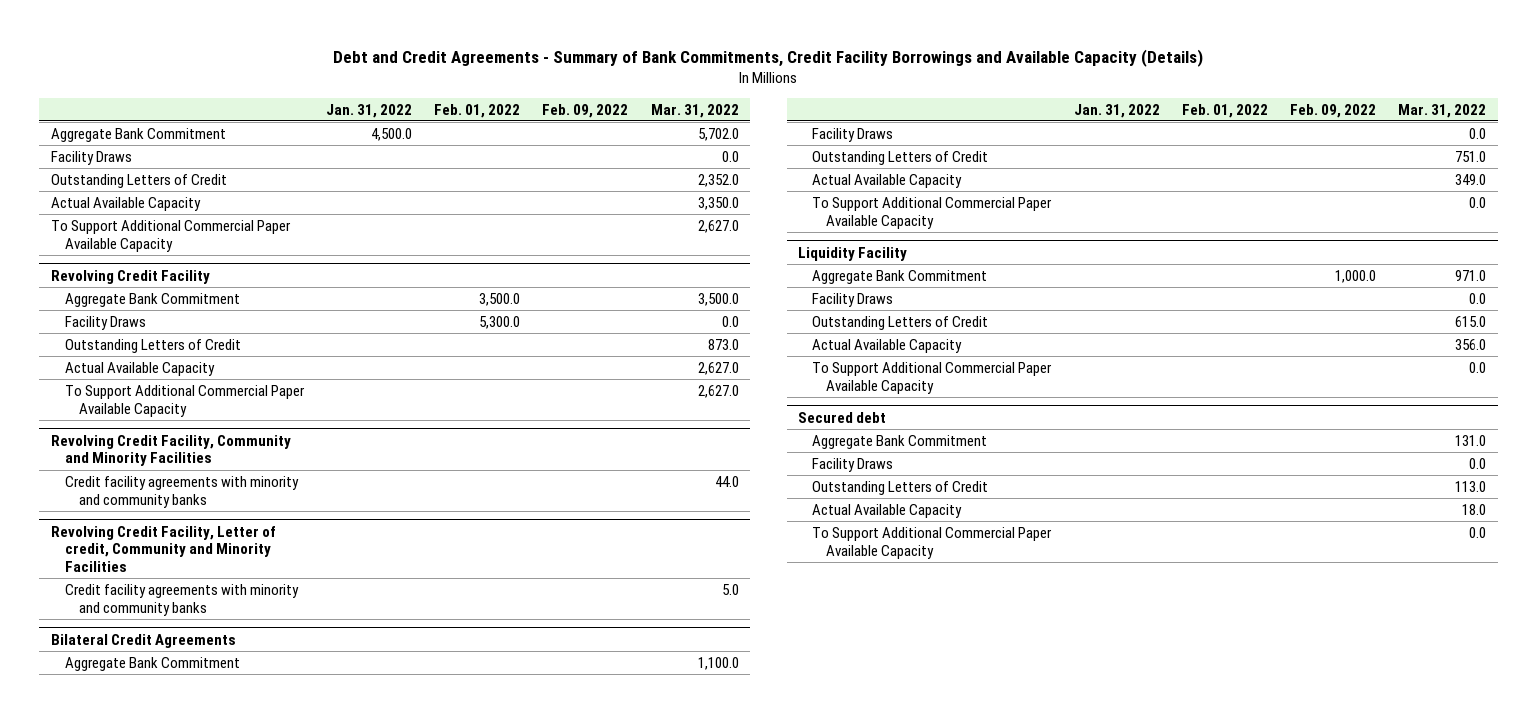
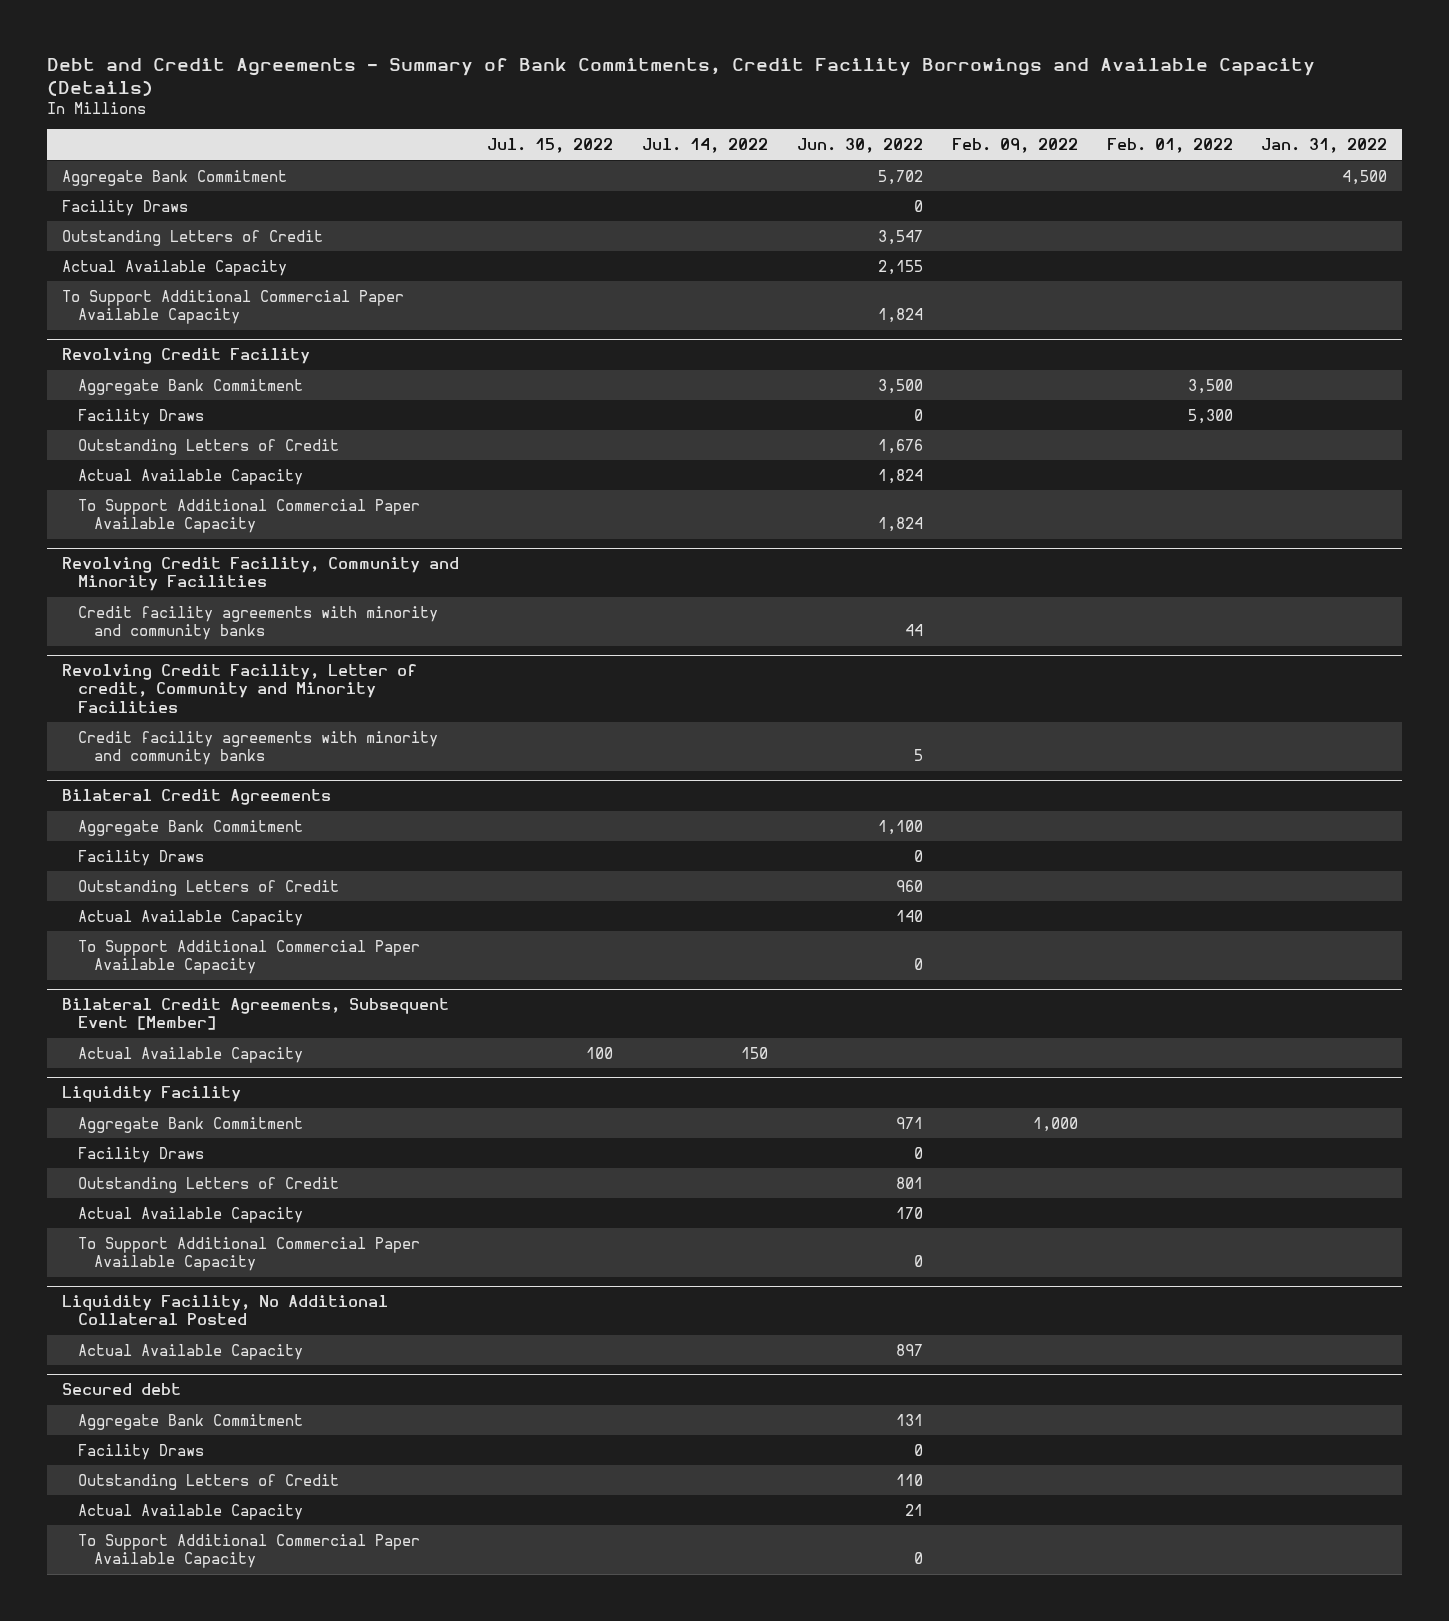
- | Jan. 31, 2022 | Feb. 01, 2022 | Feb. 09, 2022 | Mar. 31, 2022
+ | Jul. 15, 2022 | Jul. 14, 2022 | Jun. 30, 2022 | Feb. 09, 2022 | Feb. 01, 2022 | Jan. 31, 2022
- Aggregate Bank Commitment | 4,500.0 | | | 5,702.0
+ Aggregate Bank Commitment | | | 5,702 | | | 4,500
@ Revolving Credit Facility
- Aggregate Bank Commitment | | 3,500.0 | | 3,500.0
- Facility Draws | | 5,300.0 | | 0.0
+ Aggregate Bank Commitment | | | 3,500 | | 3,500 |
+ Facility Draws | | | 0 | | 5,300 |
+ Bilateral Credit Agreements, Subsequent Event [Member]
+ Actual Available Capacity | 100 | 150 | | | |
@ Liquidity Facility
- Aggregate Bank Commitment | | | 1,000.0 | 971.0
+ Aggregate Bank Commitment | | | 971 | 1,000 | |
+ Liquidity Facility, No Additional Collateral Posted
+ Actual Available Capacity | | | 897 | | |

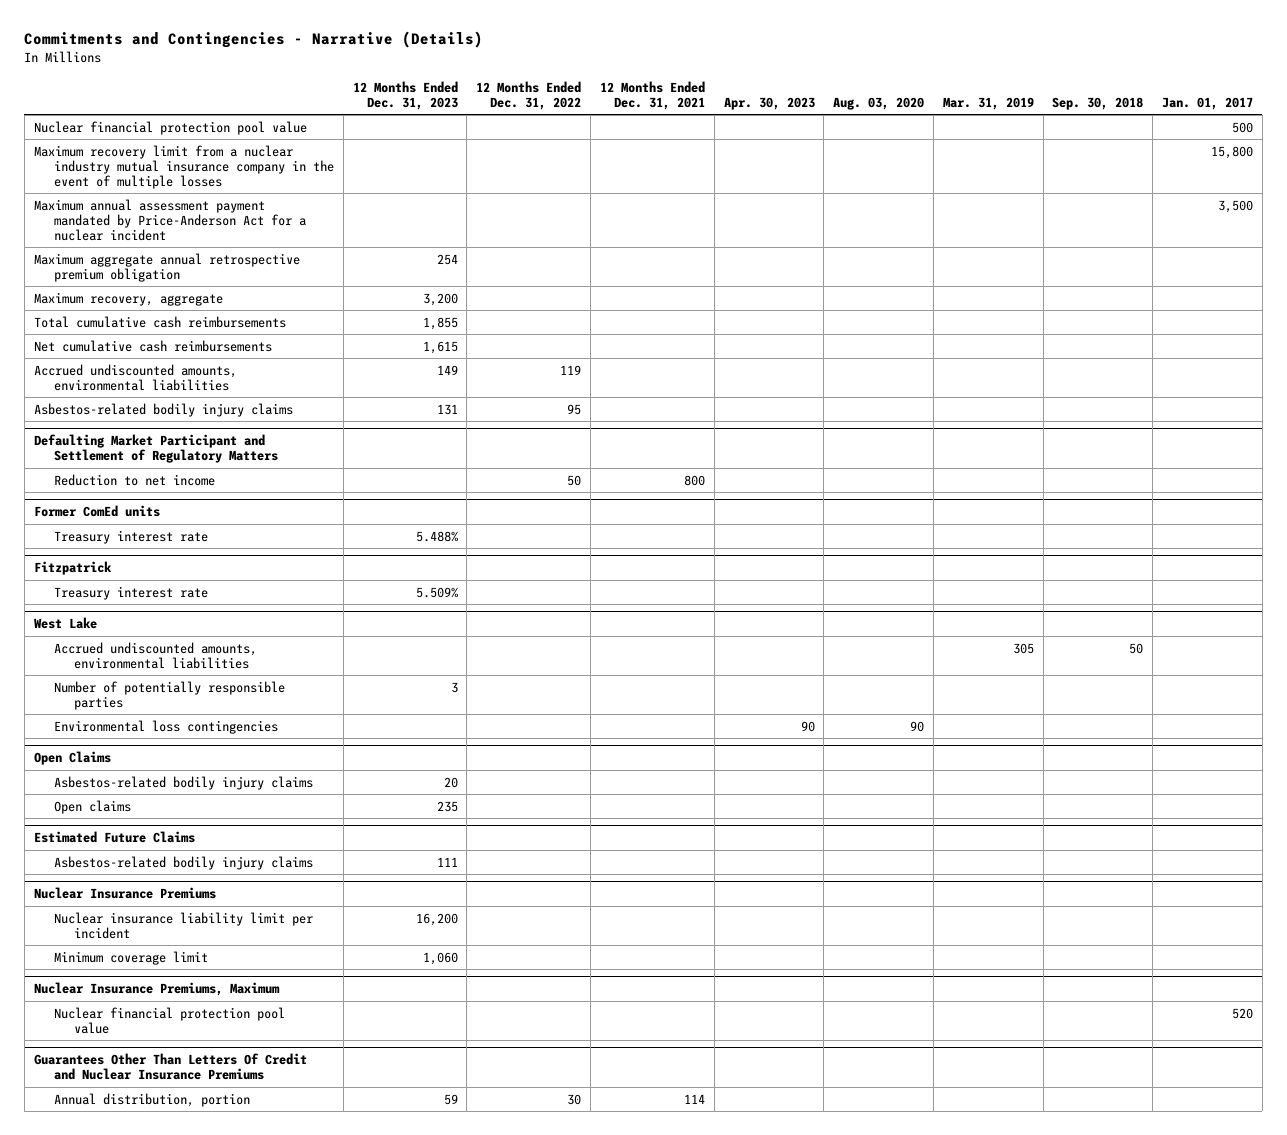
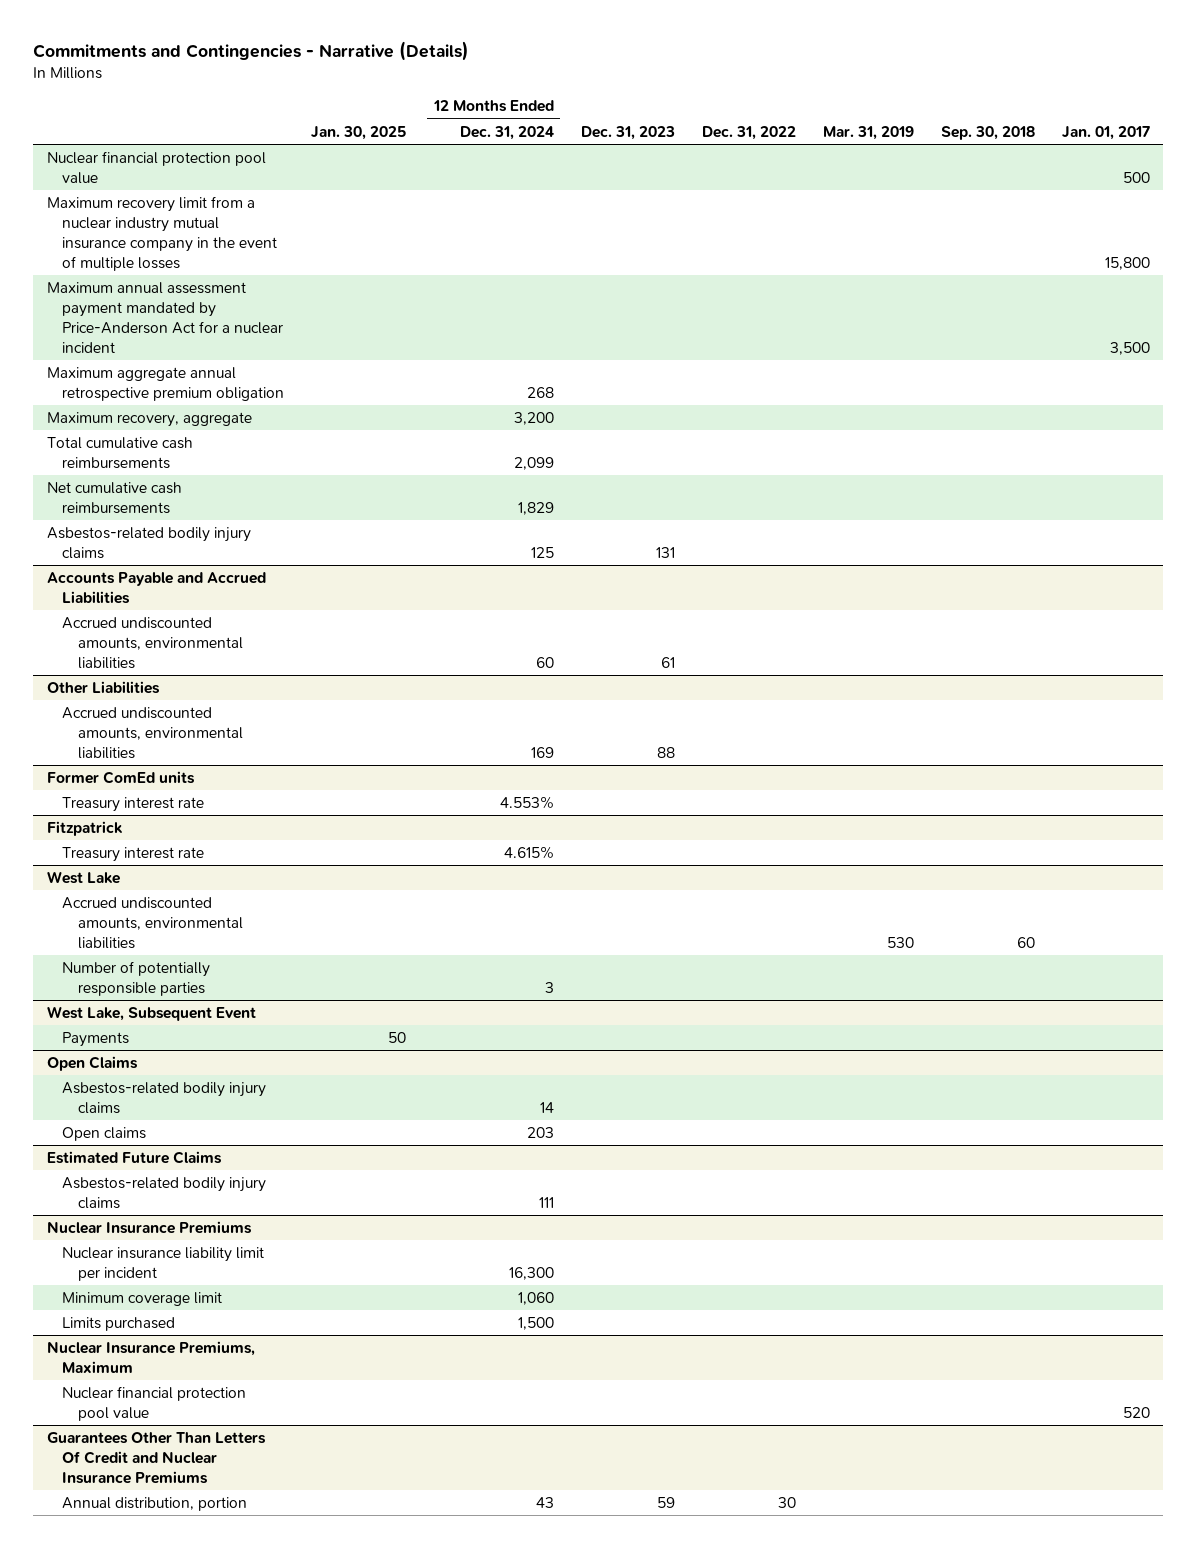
- | 12 Months Ended Dec. 31, 2023 | 12 Months Ended Dec. 31, 2022 | 12 Months Ended Dec. 31, 2021 | Apr. 30, 2023 | Aug. 03, 2020 | Mar. 31, 2019 | Sep. 30, 2018 | Jan. 01, 2017
+ | Jan. 30, 2025 | 12 Months Ended Dec. 31, 2024 | Dec. 31, 2023 | Dec. 31, 2022 | Mar. 31, 2019 | Sep. 30, 2018 | Jan. 01, 2017
- Accrued undiscounted amounts, environmental liabilities | 149 | 119 | | | | | |
- Defaulting Market Participant and Settlement of Regulatory Matters
- Reduction to net income | | 50 | 800 | | | | |
+ Accounts Payable and Accrued Liabilities
+ Accrued undiscounted amounts, environmental liabilities | | 60 | 61 | | | |
+ Other Liabilities
+ Accrued undiscounted amounts, environmental liabilities | | 169 | 88 | | | |
@ West Lake
- Accrued undiscounted amounts, environmental liabilities | | | | | | 305 | 50 |
+ Accrued undiscounted amounts, environmental liabilities | | | | | 530 | 60 |
- Environmental loss contingencies | | | | 90 | 90 | | |
+ West Lake, Subsequent Event
+ Payments | 50 | | | | | |
@ Nuclear Insurance Premiums
+ Limits purchased | | 1,500 | | | | |

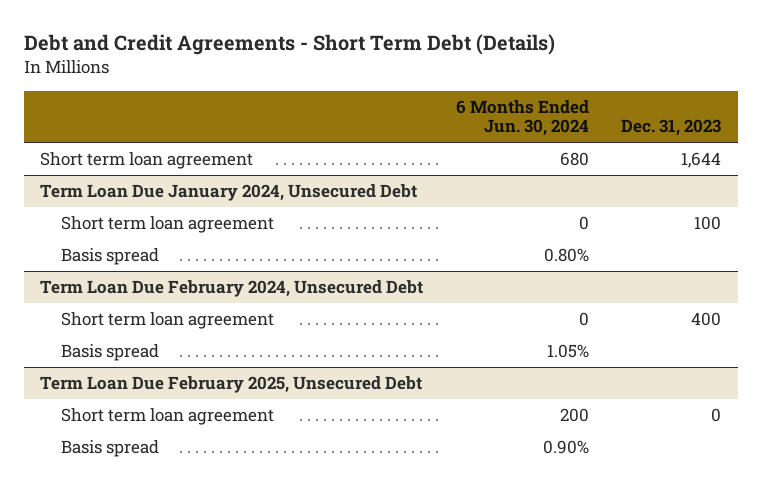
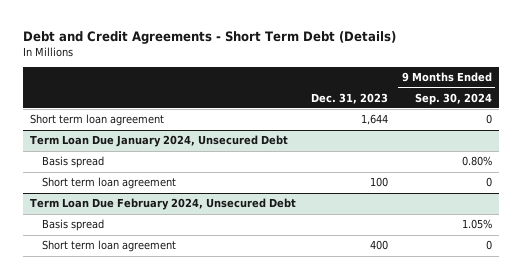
- | 6 Months Ended Jun. 30, 2024 | Dec. 31, 2023
+ | Dec. 31, 2023 | 9 Months Ended Sep. 30, 2024
@ Term Loan Due January 2024, Unsecured Debt
moved down: Short term loan agreement | 100 | 0
- Term Loan Due February 2025, Unsecured Debt
- Short term loan agreement | 200 | 0
- Basis spread | 0.90% |
@ Term Loan Due February 2024, Unsecured Debt
moved down: Short term loan agreement | 400 | 0

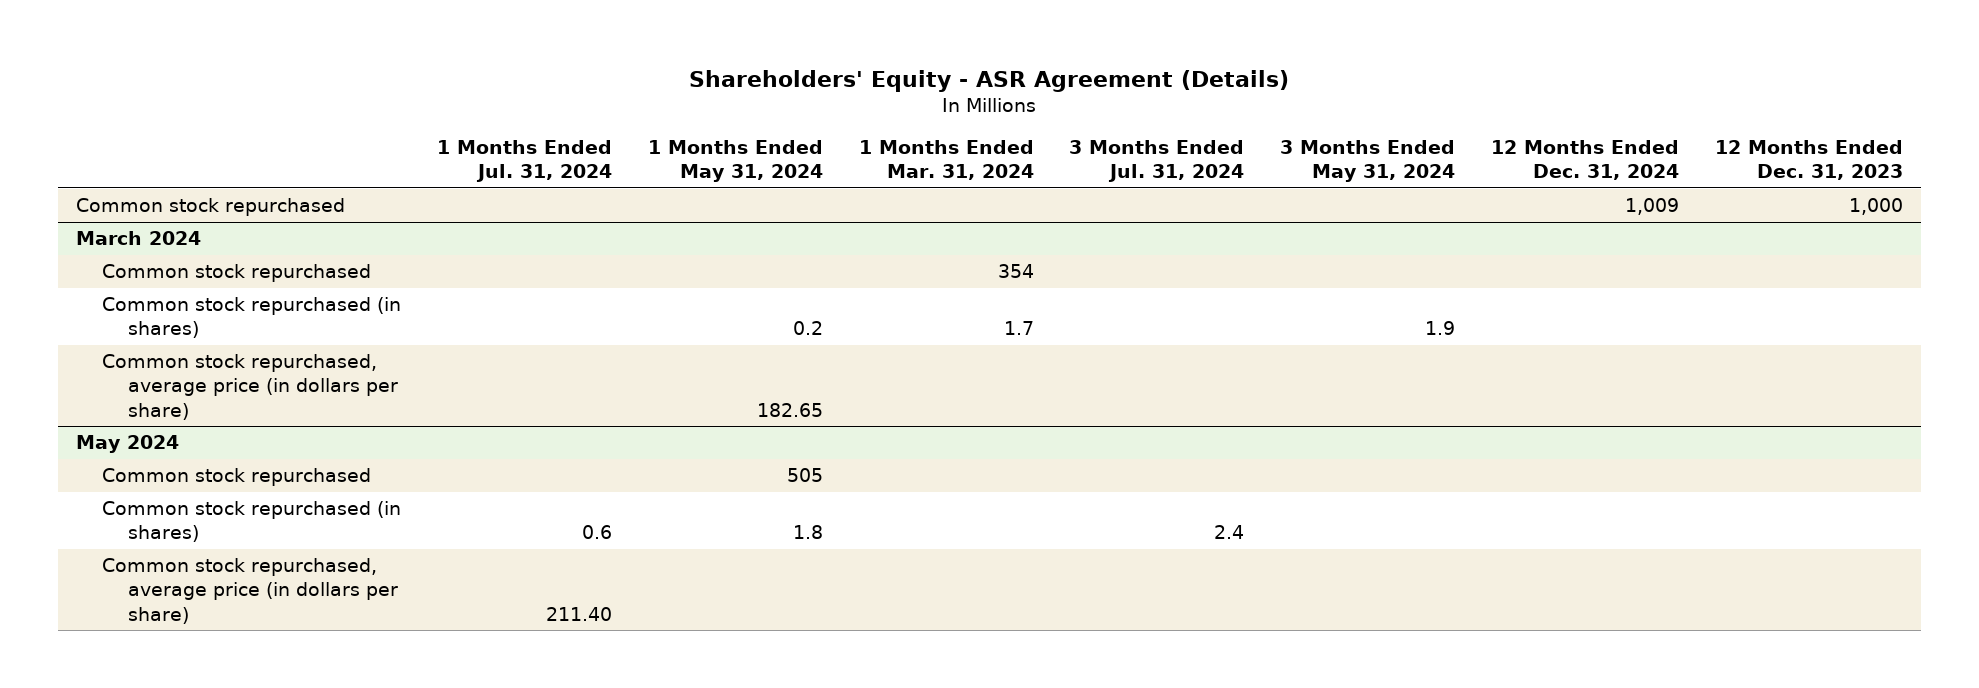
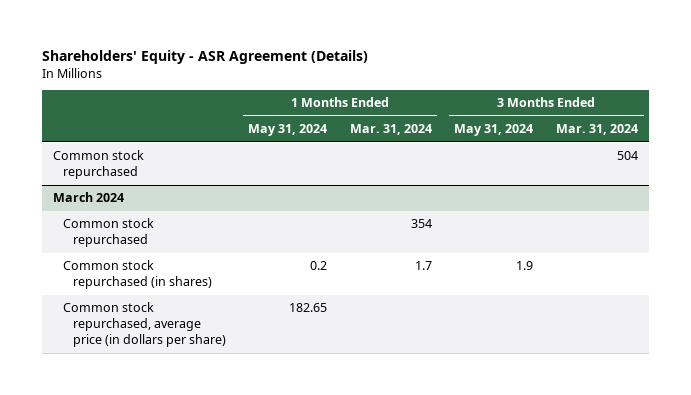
- | 1 Months Ended Jul. 31, 2024 | 1 Months Ended May 31, 2024 | 1 Months Ended Mar. 31, 2024 | 3 Months Ended Jul. 31, 2024 | 3 Months Ended May 31, 2024 | 12 Months Ended Dec. 31, 2024 | 12 Months Ended Dec. 31, 2023
+ | 1 Months Ended May 31, 2024 | 1 Months Ended Mar. 31, 2024 | 3 Months Ended May 31, 2024 | 3 Months Ended Mar. 31, 2024
- May 2024
- Common stock repurchased | | 505 | | | | |
- Common stock repurchased (in shares) | 0.6 | 1.8 | | 2.4 | | |
- Common stock repurchased, average price (in dollars per share) | 211.40 | | | | | |

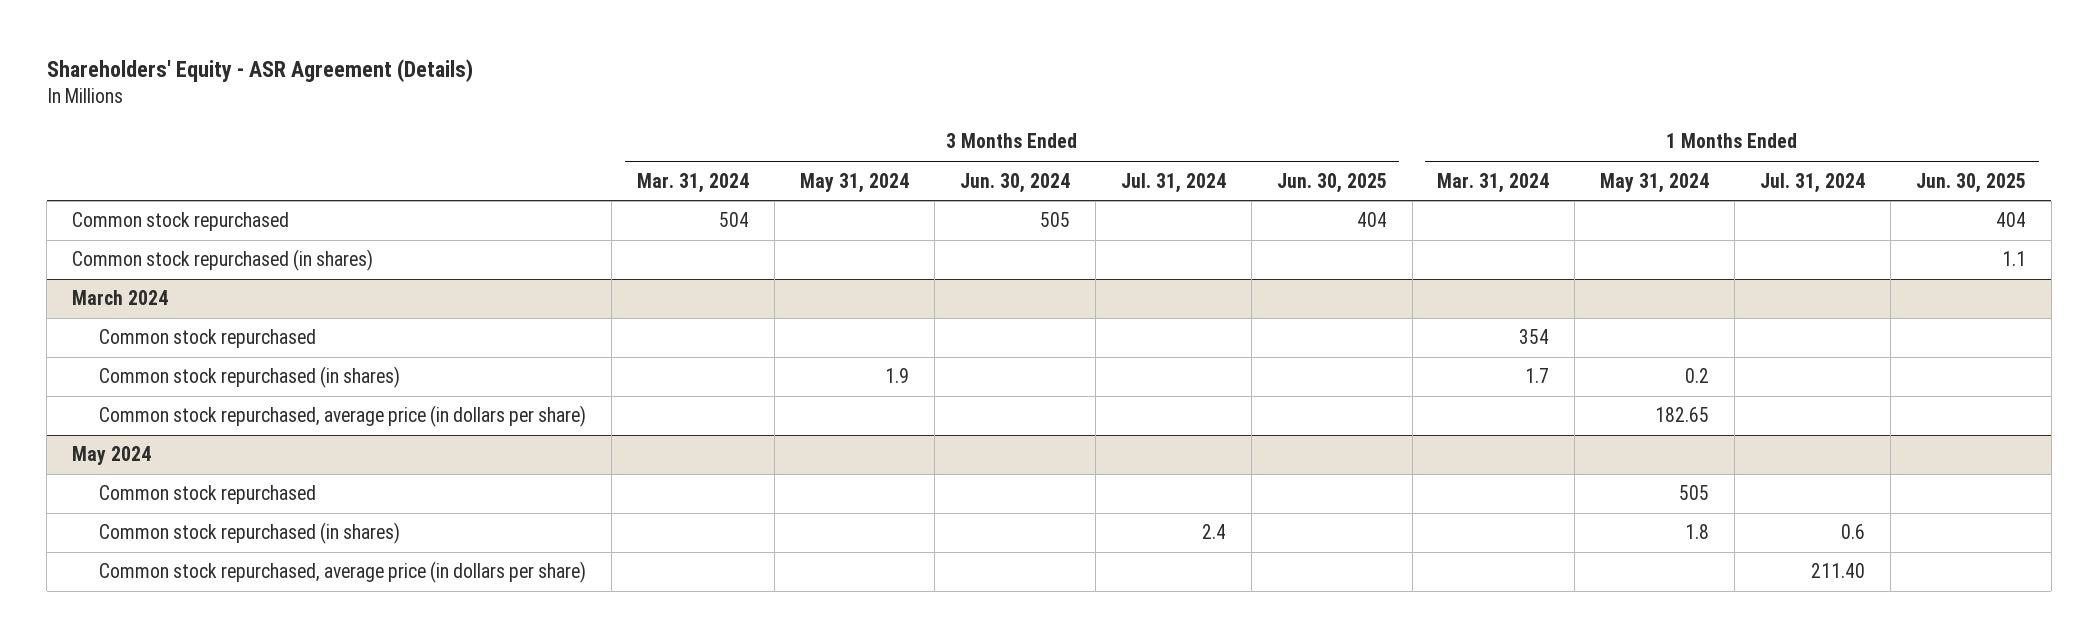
- | 1 Months Ended May 31, 2024 | 1 Months Ended Mar. 31, 2024 | 3 Months Ended May 31, 2024 | 3 Months Ended Mar. 31, 2024
+ | 3 Months Ended Mar. 31, 2024 | 3 Months Ended May 31, 2024 | 3 Months Ended Jun. 30, 2024 | 3 Months Ended Jul. 31, 2024 | 3 Months Ended Jun. 30, 2025 | 1 Months Ended Mar. 31, 2024 | 1 Months Ended May 31, 2024 | 1 Months Ended Jul. 31, 2024 | 1 Months Ended Jun. 30, 2025
+ Common stock repurchased (in shares) | | | | | | | | | 1.1
+ May 2024
+ Common stock repurchased | | | | | | | 505 | |
+ Common stock repurchased (in shares) | | | | 2.4 | | | 1.8 | 0.6 |
+ Common stock repurchased, average price (in dollars per share) | | | | | | | | 211.40 |

